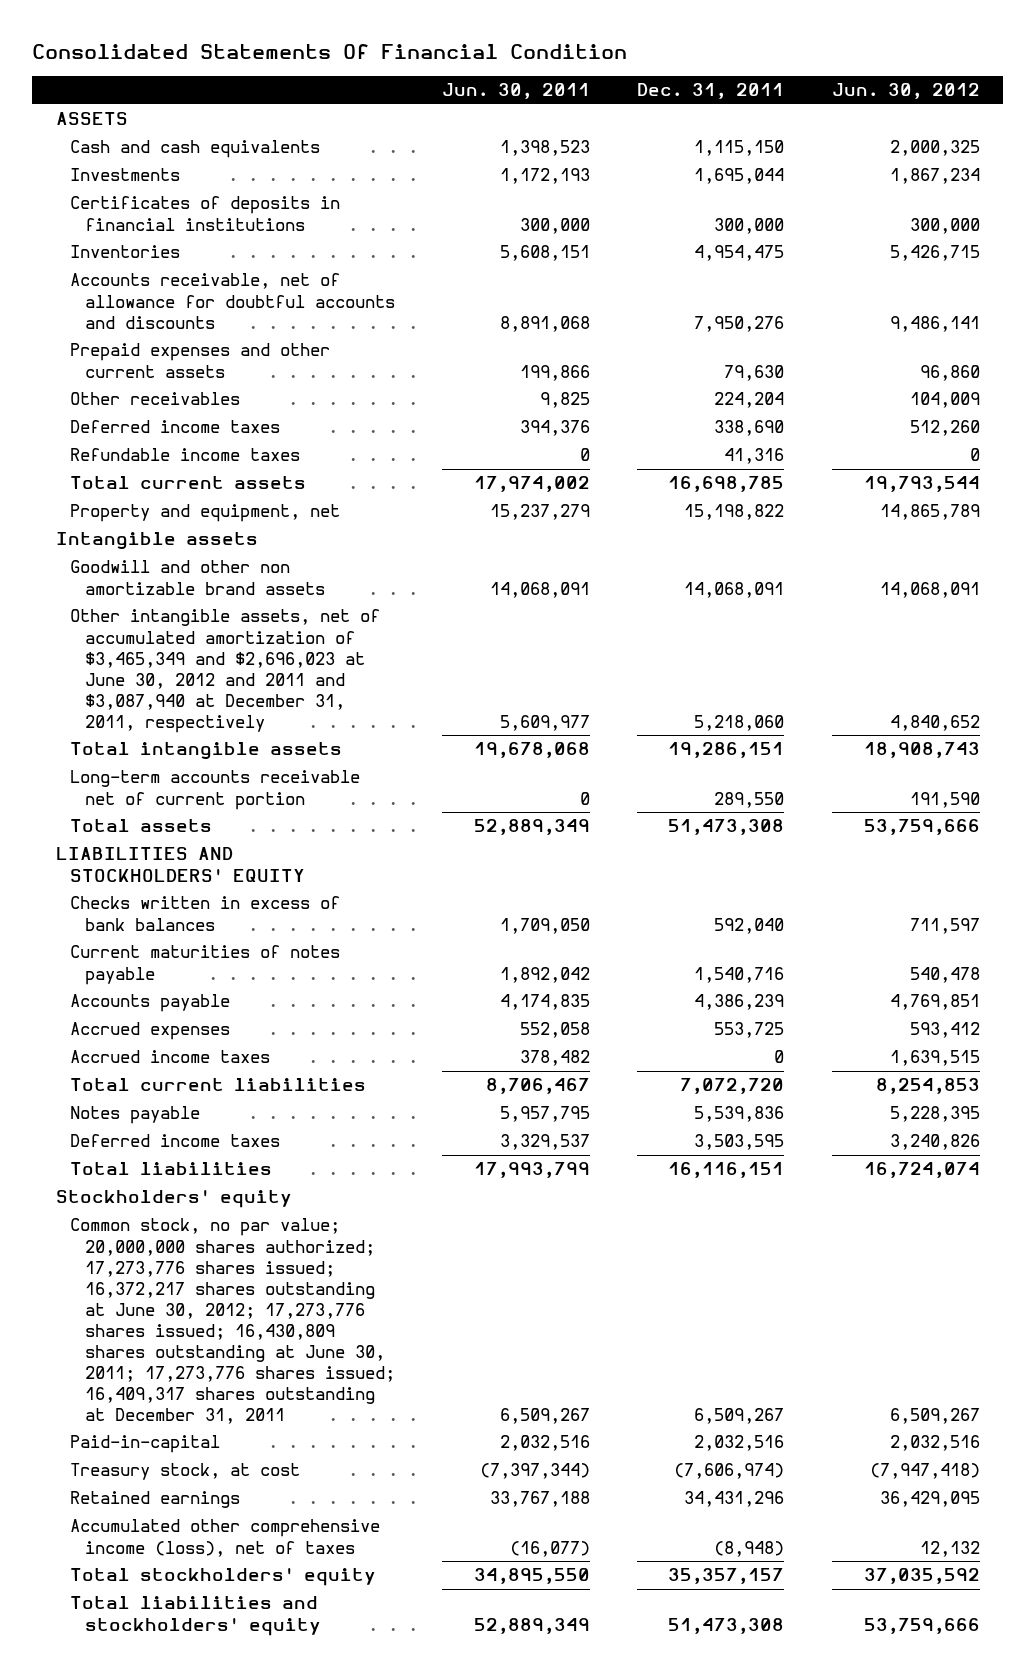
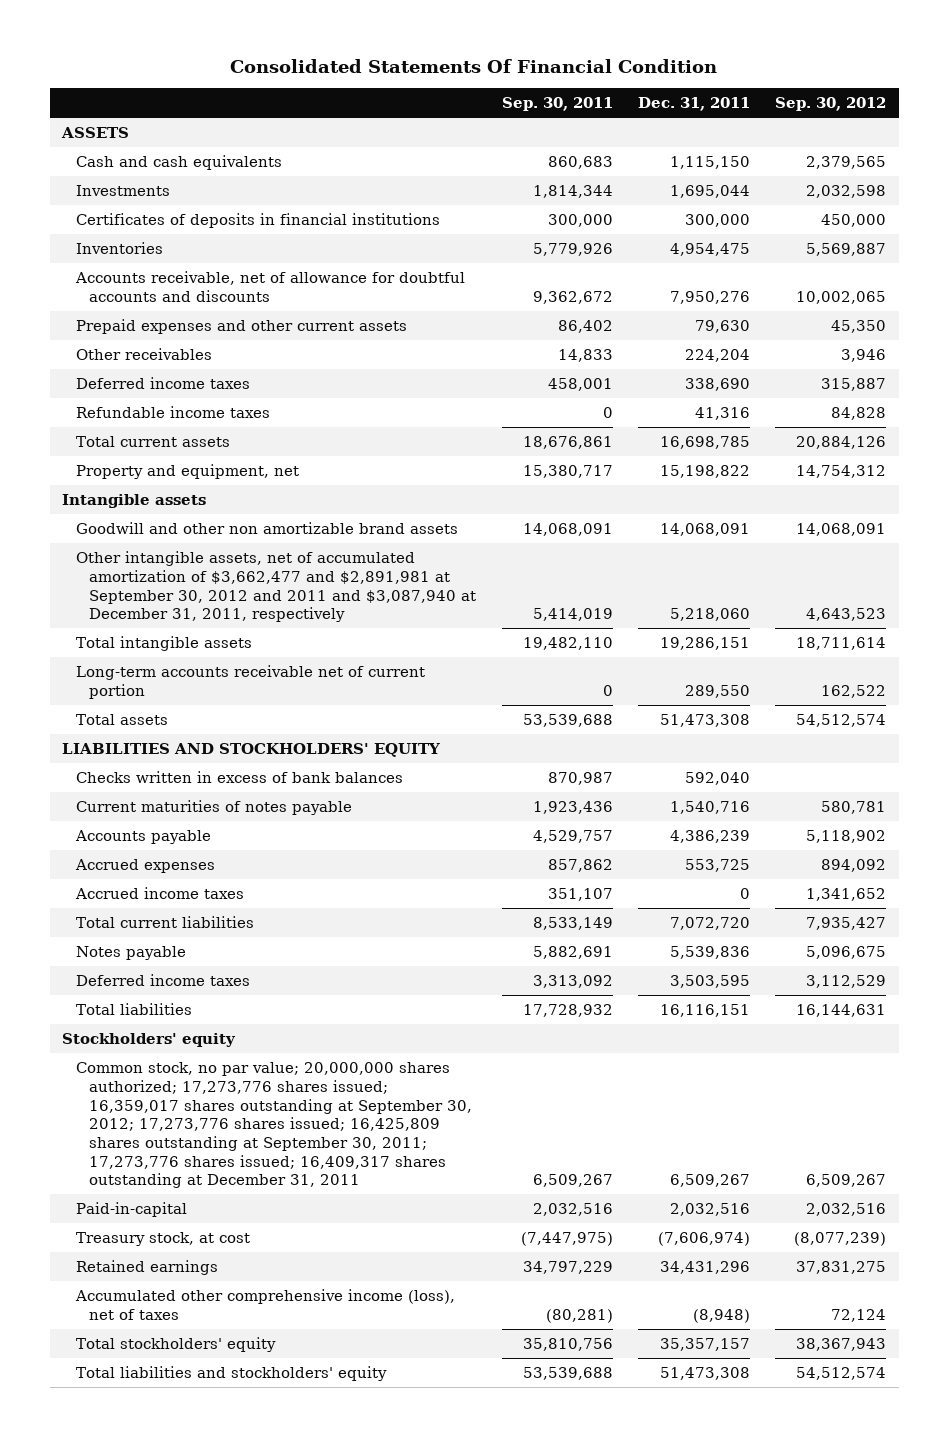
- | Jun. 30, 2011 | Dec. 31, 2011 | Jun. 30, 2012
+ | Sep. 30, 2011 | Dec. 31, 2011 | Sep. 30, 2012
- Other intangible assets, net of accumulated amortization of $3,465,349 and $2,696,023 at June 30, 2012 and 2011 and $3,087,940 at December 31, 2011, respectively | 5,609,977 | 5,218,060 | 4,840,652
+ Other intangible assets, net of accumulated amortization of $3,662,477 and $2,891,981 at September 30, 2012 and 2011 and $3,087,940 at December 31, 2011, respectively | 5,414,019 | 5,218,060 | 4,643,523
- Common stock, no par value; 20,000,000 shares authorized; 17,273,776 shares issued; 16,372,217 shares outstanding at June 30, 2012; 17,273,776 shares issued; 16,430,809 shares outstanding at June 30, 2011; 17,273,776 shares issued; 16,409,317 shares outstanding at December 31, 2011 | 6,509,267 | 6,509,267 | 6,509,267
+ Common stock, no par value; 20,000,000 shares authorized; 17,273,776 shares issued; 16,359,017 shares outstanding at September 30, 2012; 17,273,776 shares issued; 16,425,809 shares outstanding at September 30, 2011; 17,273,776 shares issued; 16,409,317 shares outstanding at December 31, 2011 | 6,509,267 | 6,509,267 | 6,509,267

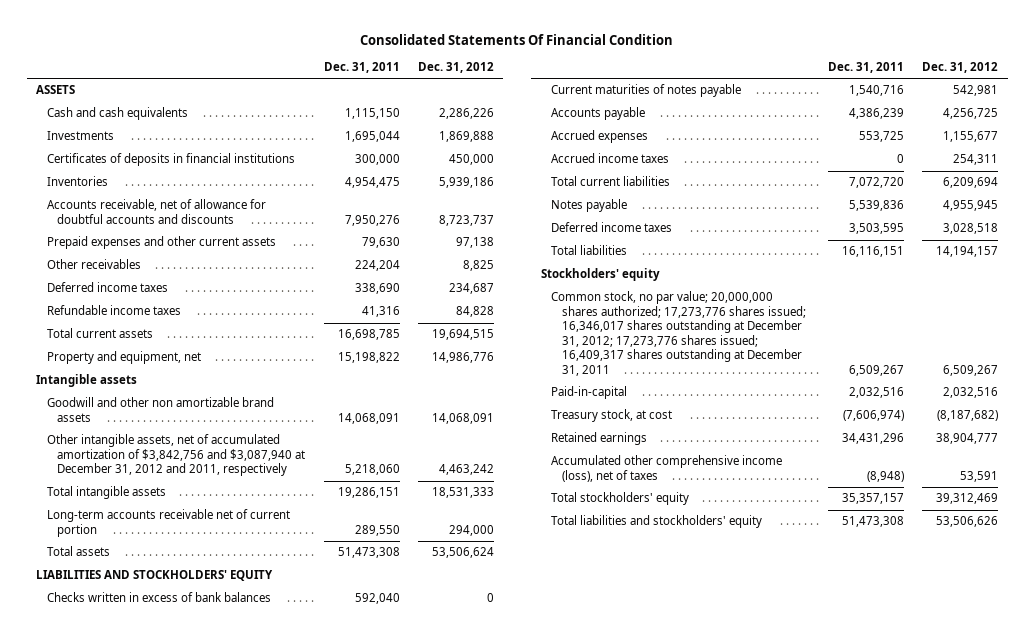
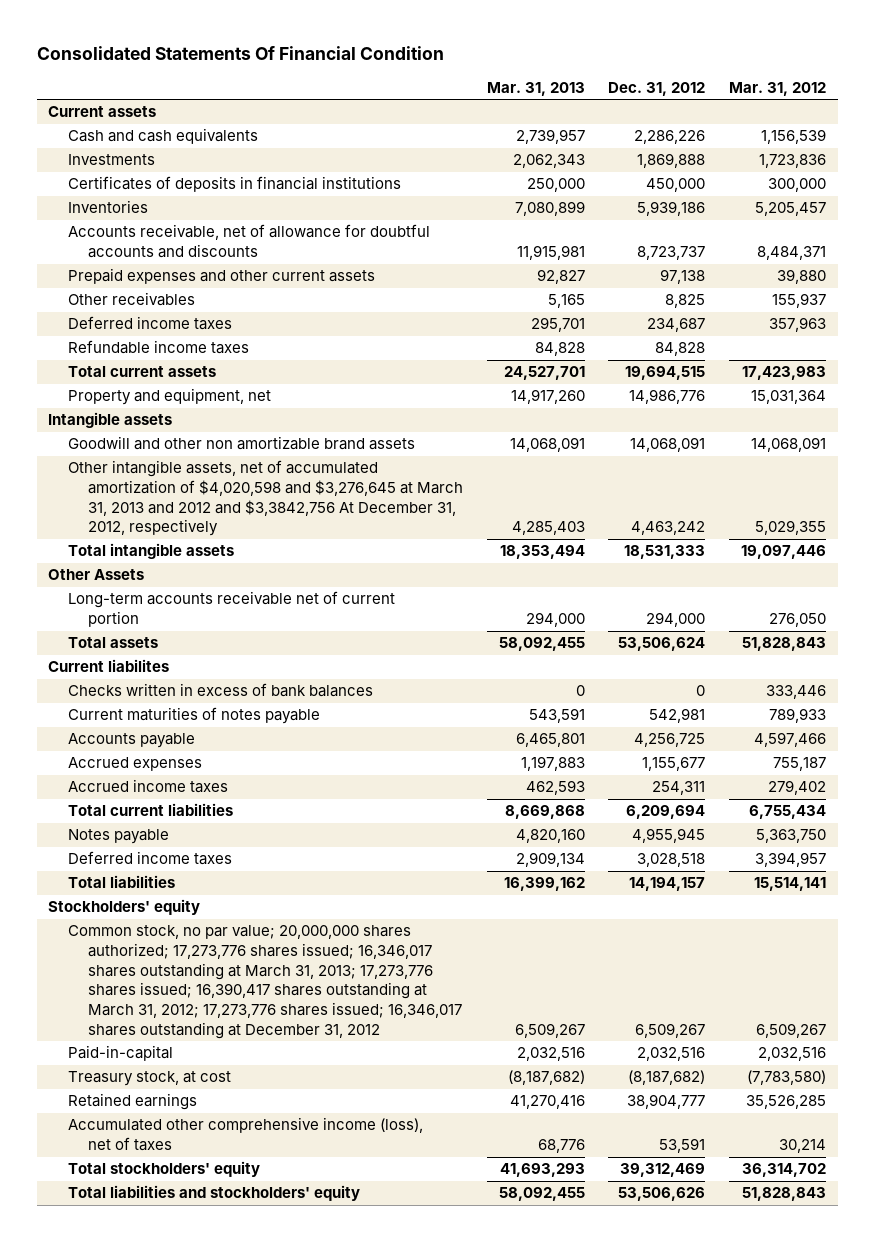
- | Dec. 31, 2011 | Dec. 31, 2012
+ | Mar. 31, 2013 | Dec. 31, 2012 | Mar. 31, 2012
- ASSETS
+ Current assets
- Other intangible assets, net of accumulated amortization of $3,842,756 and $3,087,940 at December 31, 2012 and 2011, respectively | 5,218,060 | 4,463,242
+ Other intangible assets, net of accumulated amortization of $4,020,598 and $3,276,645 at March 31, 2013 and 2012 and $3,3842,756 At December 31, 2012, respectively | 4,285,403 | 4,463,242 | 5,029,355
+ Other Assets
- LIABILITIES AND STOCKHOLDERS' EQUITY
+ Current liabilites
- Common stock, no par value; 20,000,000 shares authorized; 17,273,776 shares issued; 16,346,017 shares outstanding at December 31, 2012; 17,273,776 shares issued; 16,409,317 shares outstanding at December 31, 2011 | 6,509,267 | 6,509,267
+ Common stock, no par value; 20,000,000 shares authorized; 17,273,776 shares issued; 16,346,017 shares outstanding at March 31, 2013; 17,273,776 shares issued; 16,390,417 shares outstanding at March 31, 2012; 17,273,776 shares issued; 16,346,017 shares outstanding at December 31, 2012 | 6,509,267 | 6,509,267 | 6,509,267

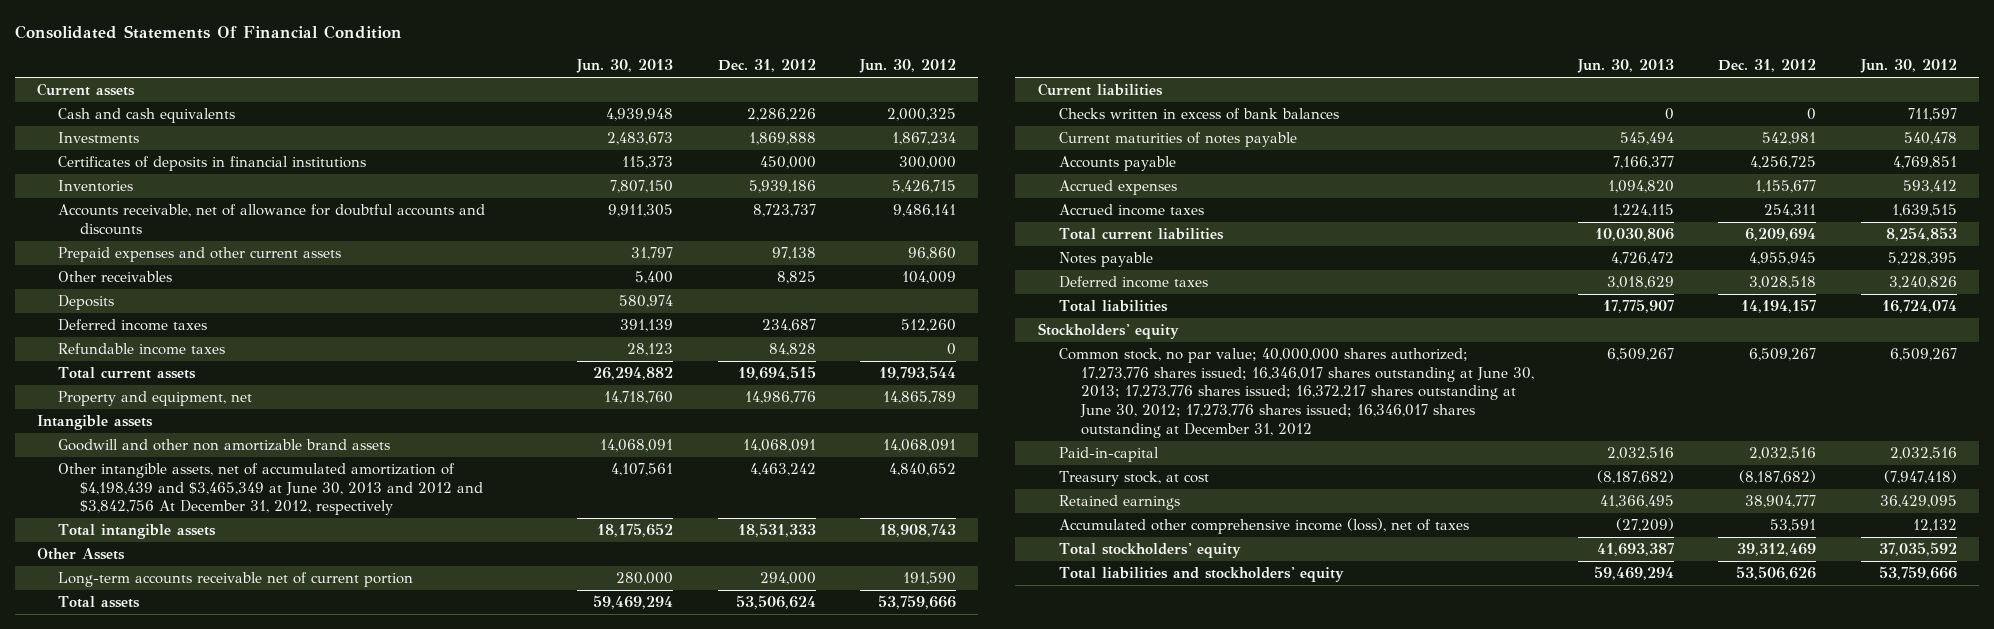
- | Mar. 31, 2013 | Dec. 31, 2012 | Mar. 31, 2012
+ | Jun. 30, 2013 | Dec. 31, 2012 | Jun. 30, 2012
+ Deposits | 580,974 | |
- Other intangible assets, net of accumulated amortization of $4,020,598 and $3,276,645 at March 31, 2013 and 2012 and $3,3842,756 At December 31, 2012, respectively | 4,285,403 | 4,463,242 | 5,029,355
+ Other intangible assets, net of accumulated amortization of $4,198,439 and $3,465,349 at June 30, 2013 and 2012 and $3,842,756 At December 31, 2012, respectively | 4,107,561 | 4,463,242 | 4,840,652
- Current liabilites
+ Current liabilities
- Common stock, no par value; 20,000,000 shares authorized; 17,273,776 shares issued; 16,346,017 shares outstanding at March 31, 2013; 17,273,776 shares issued; 16,390,417 shares outstanding at March 31, 2012; 17,273,776 shares issued; 16,346,017 shares outstanding at December 31, 2012 | 6,509,267 | 6,509,267 | 6,509,267
+ Common stock, no par value; 40,000,000 shares authorized; 17,273,776 shares issued; 16,346,017 shares outstanding at June 30, 2013; 17,273,776 shares issued; 16,372,217 shares outstanding at June 30, 2012; 17,273,776 shares issued; 16,346,017 shares outstanding at December 31, 2012 | 6,509,267 | 6,509,267 | 6,509,267

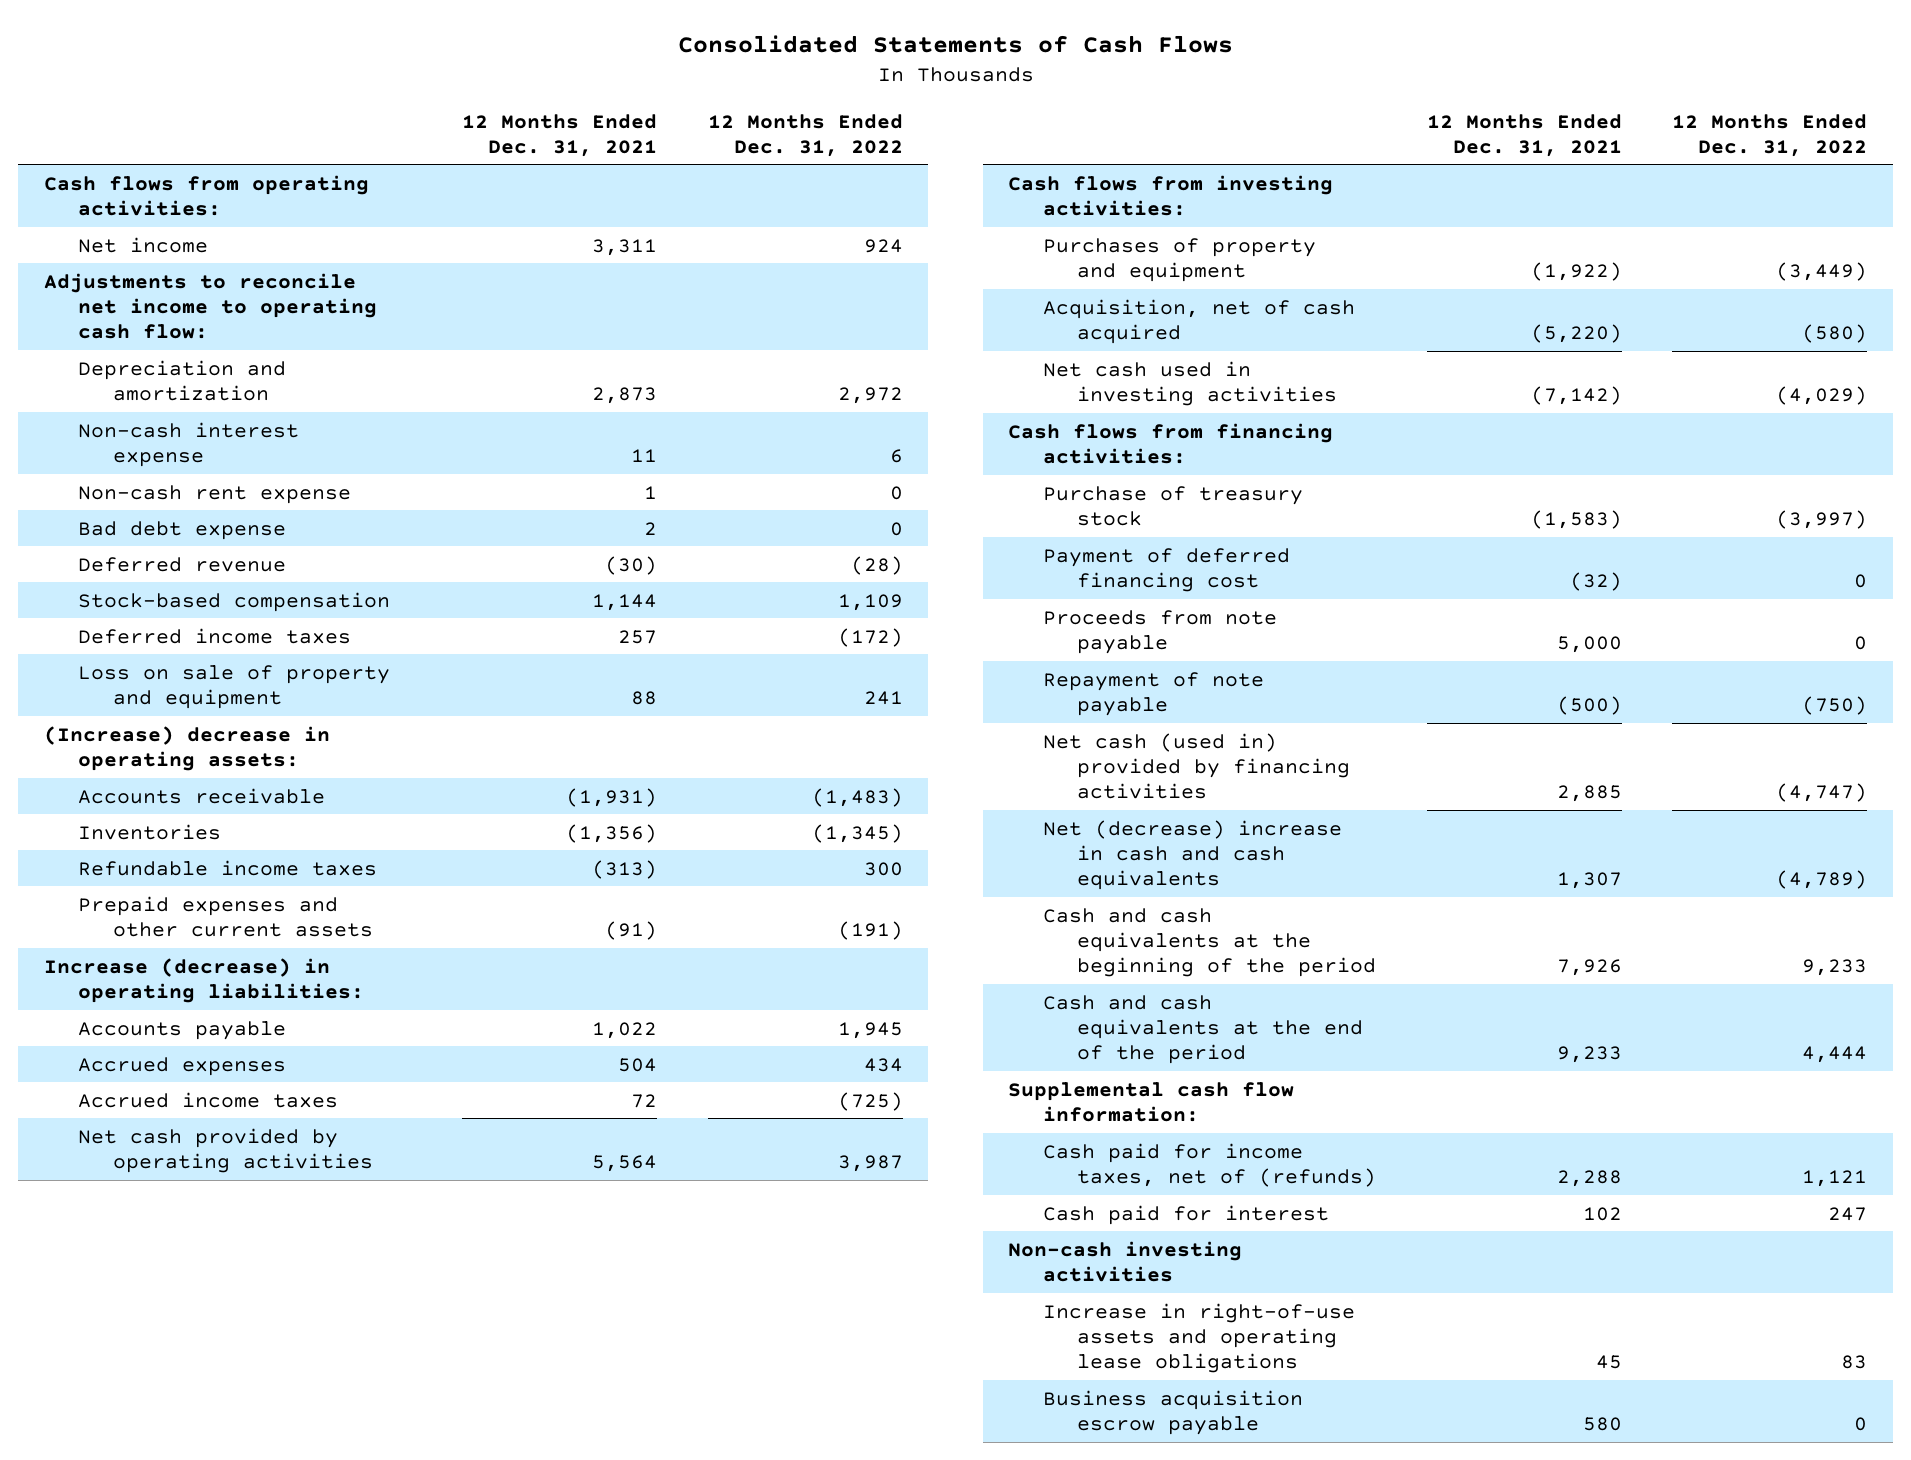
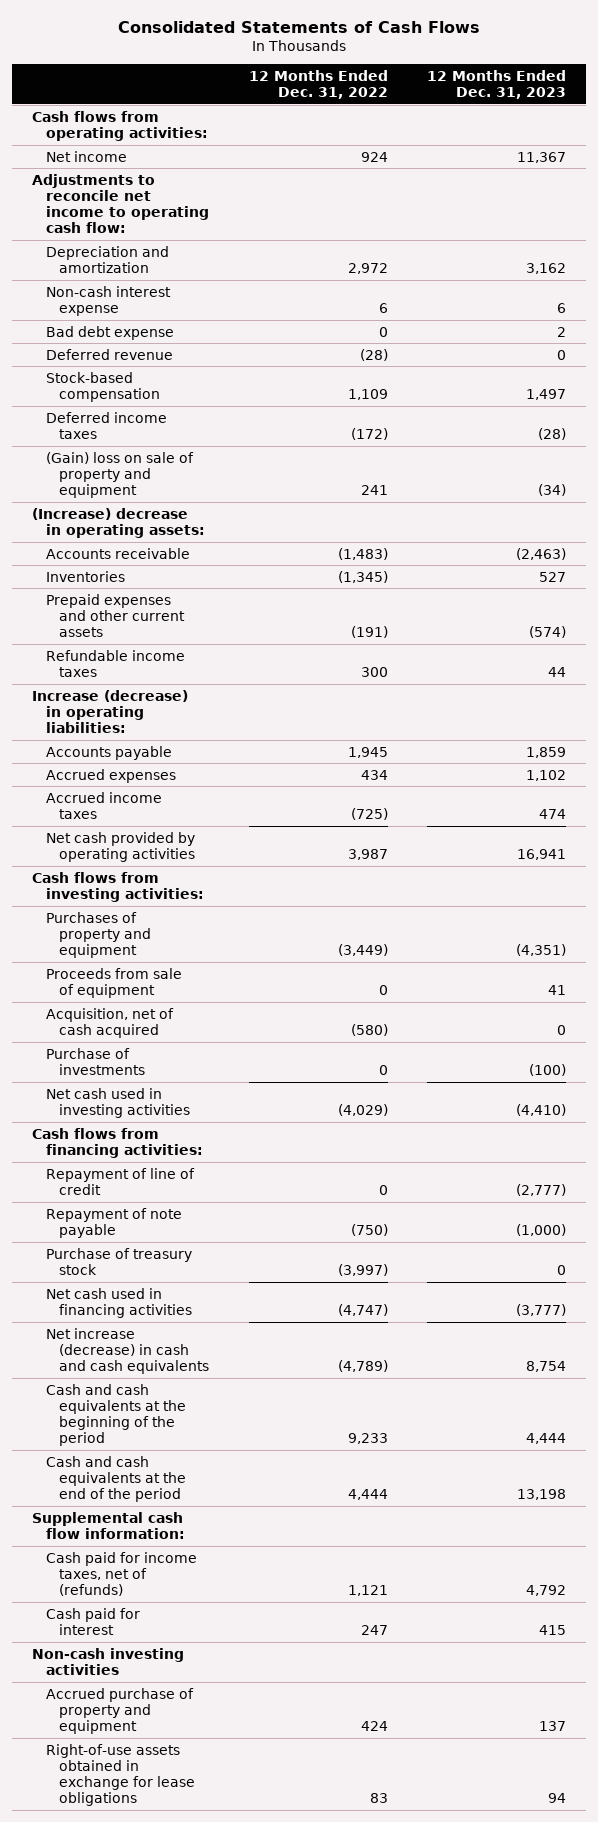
- | 12 Months Ended Dec. 31, 2021 | 12 Months Ended Dec. 31, 2022
+ | 12 Months Ended Dec. 31, 2022 | 12 Months Ended Dec. 31, 2023
- Non-cash rent expense | 1 | 0
- Loss on sale of property and equipment | 88 | 241
+ (Gain) loss on sale of property and equipment | 241 | (34)
moved down: Refundable income taxes | 300 | 44
+ Proceeds from sale of equipment | 0 | 41
+ Purchase of investments | 0 | (100)
- Payment of deferred financing cost | (32) | 0
- Proceeds from note payable | 5,000 | 0
+ Repayment of line of credit | 0 | (2,777)
- Net cash (used in) provided by financing activities | 2,885 | (4,747)
- Net (decrease) increase in cash and cash equivalents | 1,307 | (4,789)
moved down: Purchase of treasury stock | (3,997) | 0
+ Net cash used in financing activities | (4,747) | (3,777)
+ Net increase (decrease) in cash and cash equivalents | (4,789) | 8,754
- Increase in right-of-use assets and operating lease obligations | 45 | 83
- Business acquisition escrow payable | 580 | 0
+ Accrued purchase of property and equipment | 424 | 137
+ Right-of-use assets obtained in exchange for lease obligations | 83 | 94

